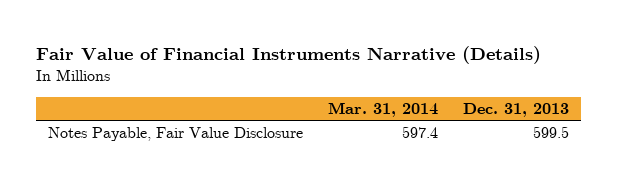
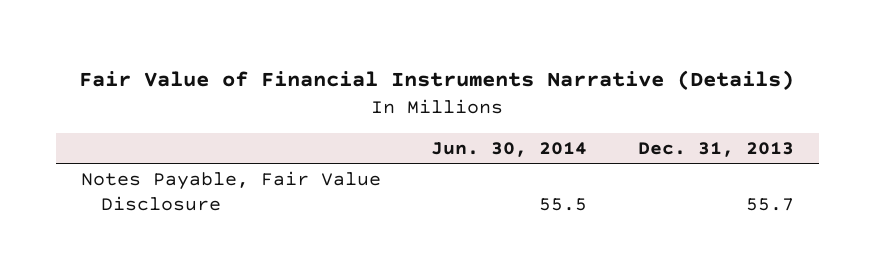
- | Mar. 31, 2014 | Dec. 31, 2013
+ | Jun. 30, 2014 | Dec. 31, 2013
- Notes Payable, Fair Value Disclosure | 597.4 | 599.5
+ Notes Payable, Fair Value Disclosure | 55.5 | 55.7

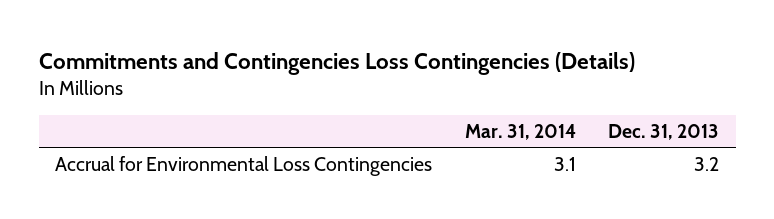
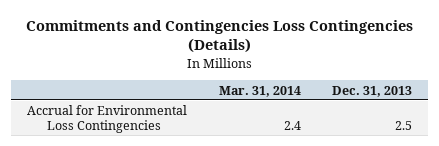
- Accrual for Environmental Loss Contingencies | 3.1 | 3.2
+ Accrual for Environmental Loss Contingencies | 2.4 | 2.5

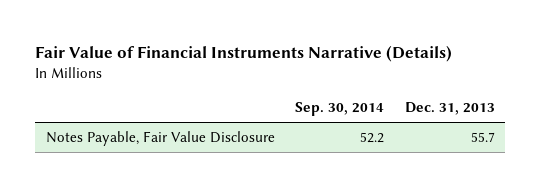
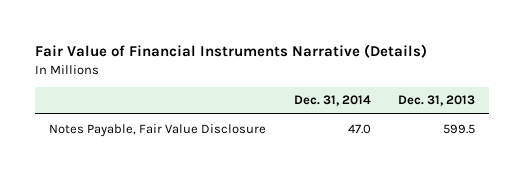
- | Sep. 30, 2014 | Dec. 31, 2013
+ | Dec. 31, 2014 | Dec. 31, 2013
- Notes Payable, Fair Value Disclosure | 52.2 | 55.7
+ Notes Payable, Fair Value Disclosure | 47.0 | 599.5

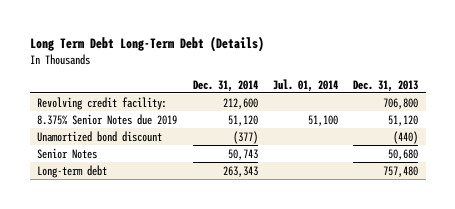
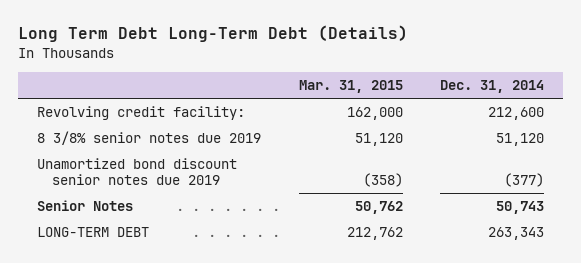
- | Dec. 31, 2014 | Jul. 01, 2014 | Dec. 31, 2013
+ | Mar. 31, 2015 | Dec. 31, 2014
- 8.375% Senior Notes due 2019 | 51,120 | 51,100 | 51,120
- Unamortized bond discount | (377) | | (440)
+ 8 3/8% senior notes due 2019 | 51,120 | 51,120
+ Unamortized bond discount senior notes due 2019 | (358) | (377)
- Long-term debt | 263,343 | | 757,480
+ LONG-TERM DEBT | 212,762 | 263,343

